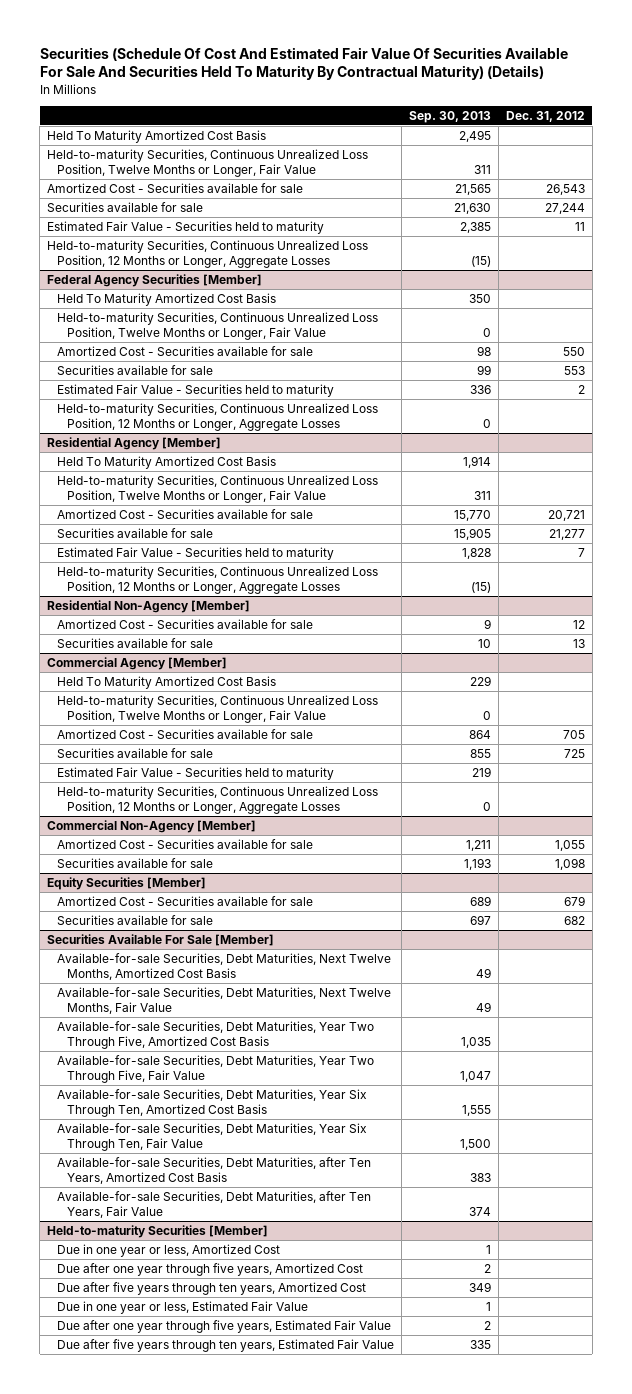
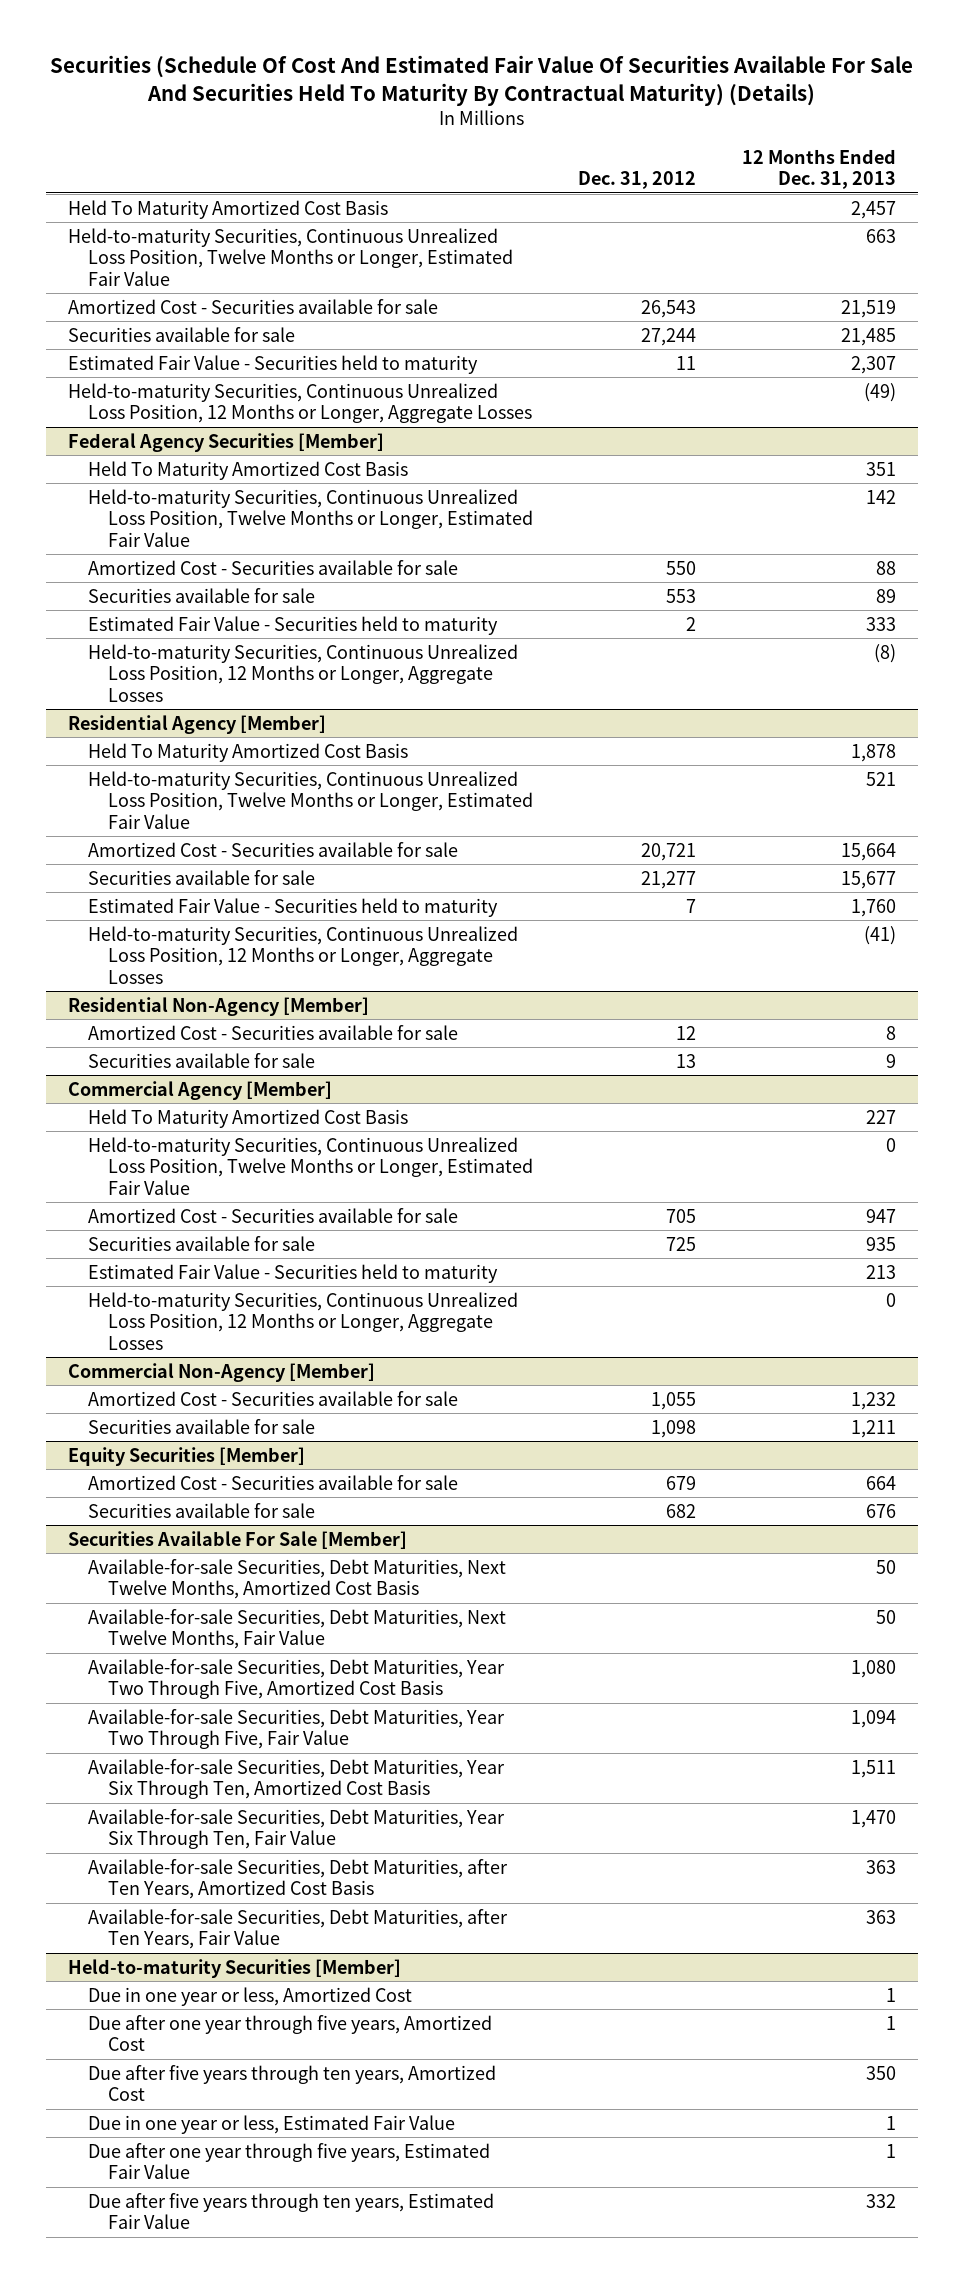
- | Sep. 30, 2013 | Dec. 31, 2012
+ | Dec. 31, 2012 | 12 Months Ended Dec. 31, 2013
- Held-to-maturity Securities, Continuous Unrealized Loss Position, Twelve Months or Longer, Fair Value | 311 |
+ Held-to-maturity Securities, Continuous Unrealized Loss Position, Twelve Months or Longer, Estimated Fair Value | | 663
@ Federal Agency Securities [Member]
- Held-to-maturity Securities, Continuous Unrealized Loss Position, Twelve Months or Longer, Fair Value | 0 |
+ Held-to-maturity Securities, Continuous Unrealized Loss Position, Twelve Months or Longer, Estimated Fair Value | | 142
@ Residential Agency [Member]
- Held-to-maturity Securities, Continuous Unrealized Loss Position, Twelve Months or Longer, Fair Value | 311 |
+ Held-to-maturity Securities, Continuous Unrealized Loss Position, Twelve Months or Longer, Estimated Fair Value | | 521
@ Commercial Agency [Member]
- Held-to-maturity Securities, Continuous Unrealized Loss Position, Twelve Months or Longer, Fair Value | 0 |
+ Held-to-maturity Securities, Continuous Unrealized Loss Position, Twelve Months or Longer, Estimated Fair Value | | 0

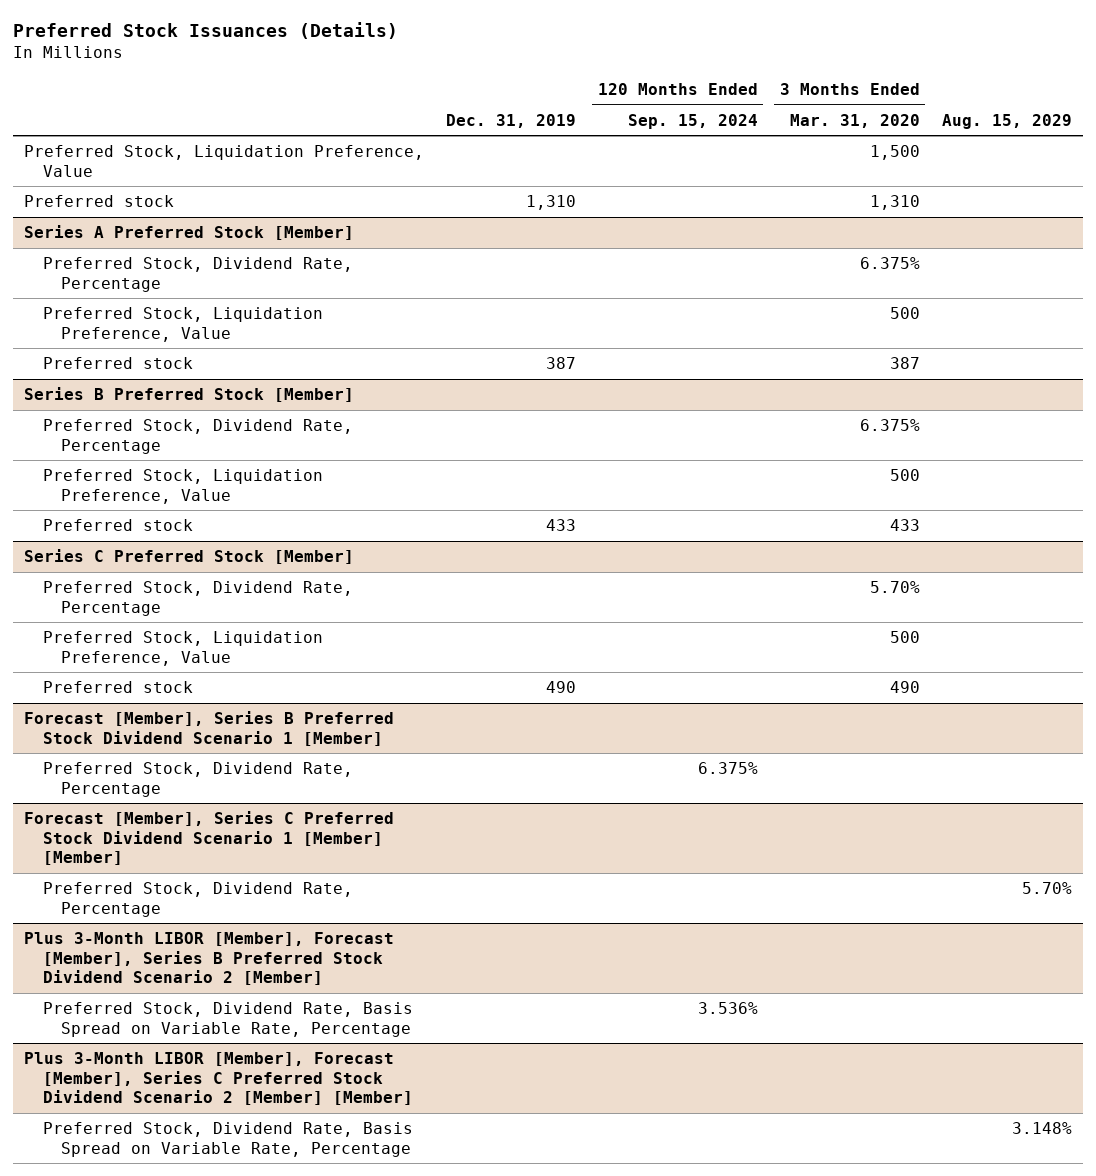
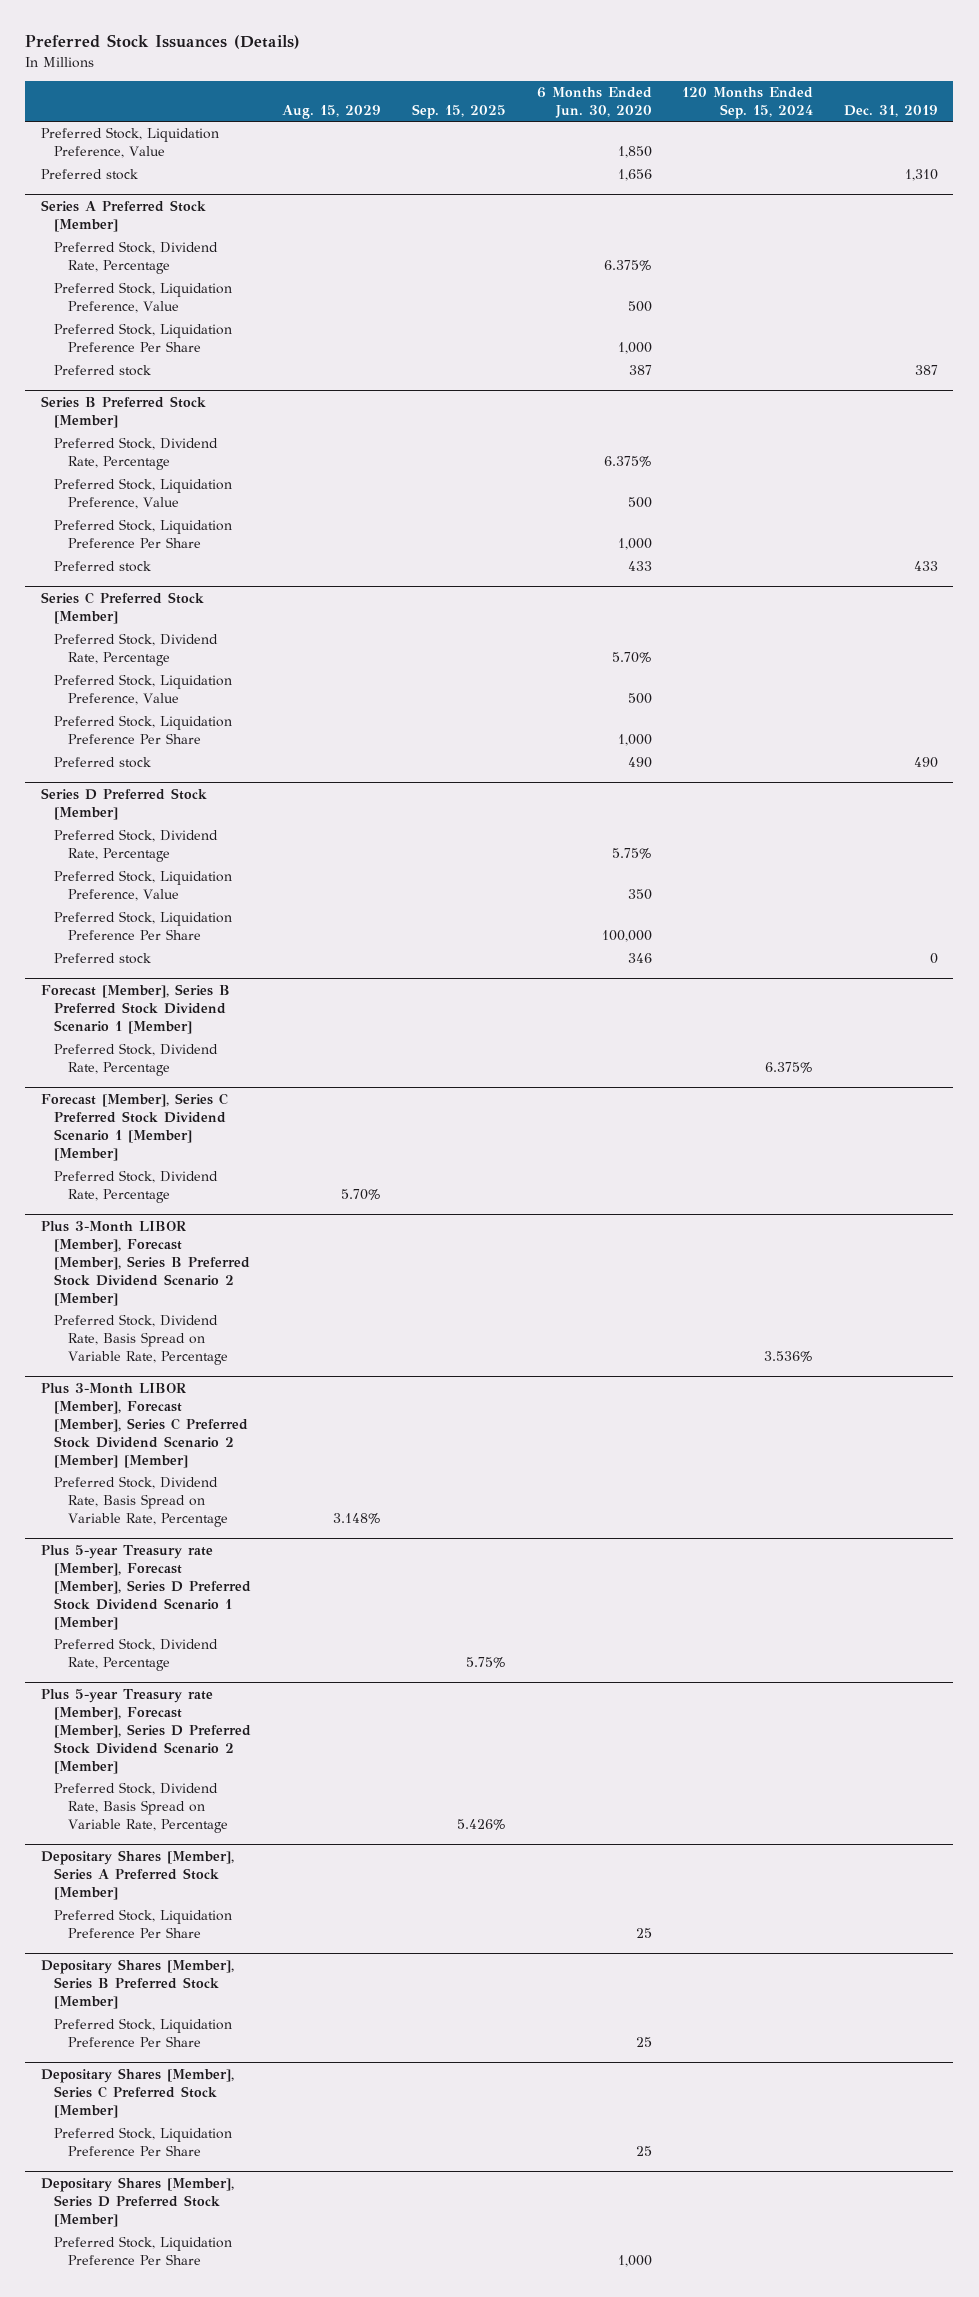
- | Dec. 31, 2019 | 120 Months Ended Sep. 15, 2024 | 3 Months Ended Mar. 31, 2020 | Aug. 15, 2029
+ | Aug. 15, 2029 | Sep. 15, 2025 | 6 Months Ended Jun. 30, 2020 | 120 Months Ended Sep. 15, 2024 | Dec. 31, 2019
@ Series A Preferred Stock [Member]
+ Preferred Stock, Liquidation Preference Per Share | | | 1,000 | |
@ Series B Preferred Stock [Member]
+ Preferred Stock, Liquidation Preference Per Share | | | 1,000 | |
@ Series C Preferred Stock [Member]
+ Preferred Stock, Liquidation Preference Per Share | | | 1,000 | |
+ Series D Preferred Stock [Member]
+ Preferred Stock, Dividend Rate, Percentage | | | 5.75% | |
+ Preferred Stock, Liquidation Preference, Value | | | 350 | |
+ Preferred Stock, Liquidation Preference Per Share | | | 100,000 | |
+ Preferred stock | | | 346 | | 0
+ Plus 5-year Treasury rate [Member], Forecast [Member], Series D Preferred Stock Dividend Scenario 1 [Member]
+ Preferred Stock, Dividend Rate, Percentage | | 5.75% | | |
+ Plus 5-year Treasury rate [Member], Forecast [Member], Series D Preferred Stock Dividend Scenario 2 [Member]
+ Preferred Stock, Dividend Rate, Basis Spread on Variable Rate, Percentage | | 5.426% | | |
+ Depositary Shares [Member], Series A Preferred Stock [Member]
+ Preferred Stock, Liquidation Preference Per Share | | | 25 | |
+ Depositary Shares [Member], Series B Preferred Stock [Member]
+ Preferred Stock, Liquidation Preference Per Share | | | 25 | |
+ Depositary Shares [Member], Series C Preferred Stock [Member]
+ Preferred Stock, Liquidation Preference Per Share | | | 25 | |
+ Depositary Shares [Member], Series D Preferred Stock [Member]
+ Preferred Stock, Liquidation Preference Per Share | | | 1,000 | |

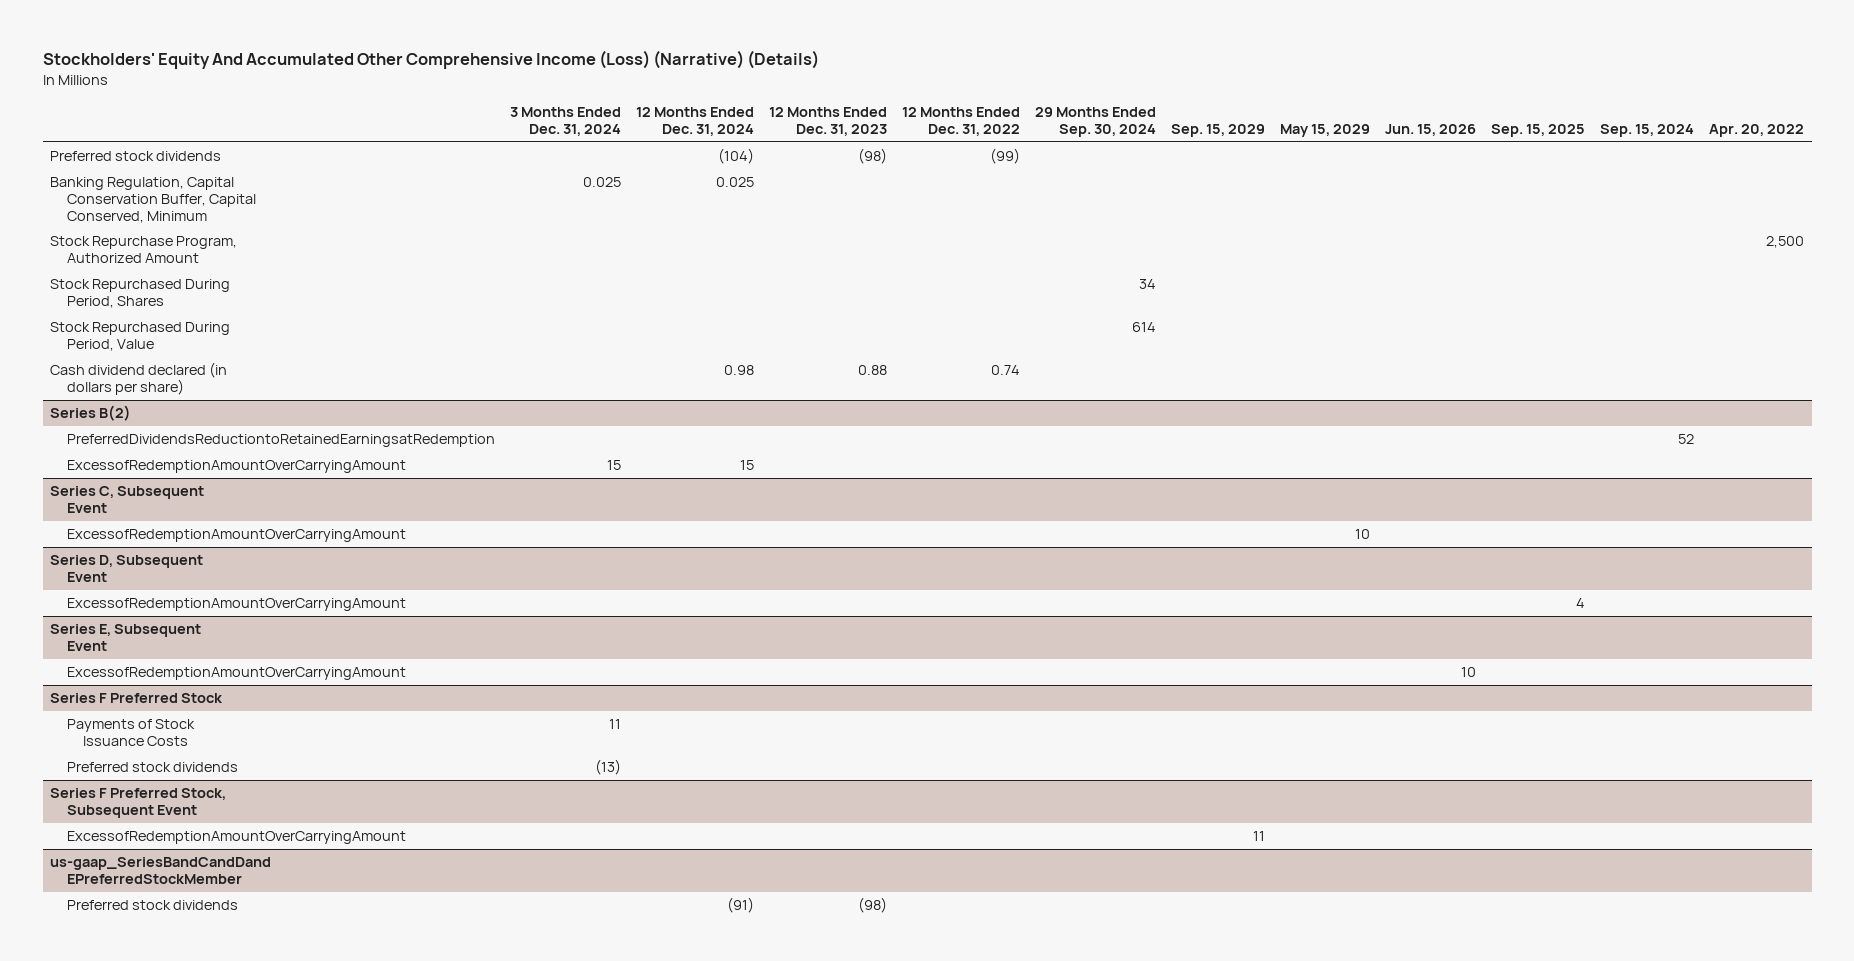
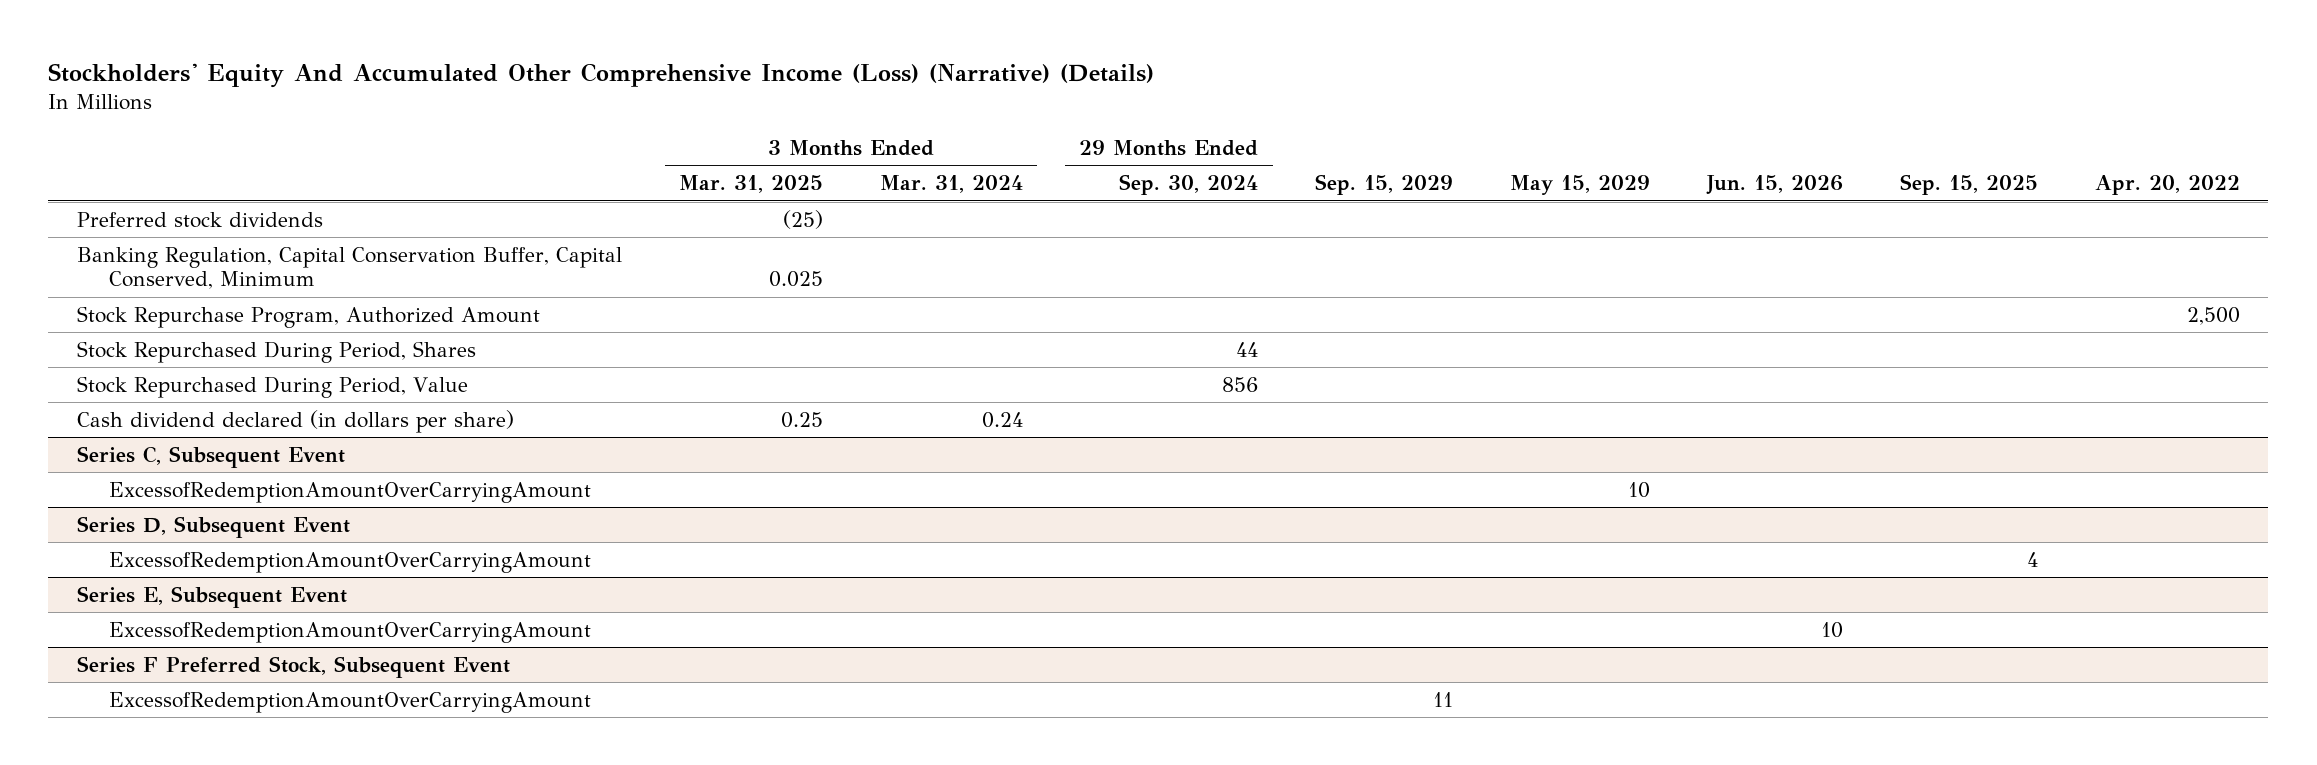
- | 3 Months Ended Dec. 31, 2024 | 12 Months Ended Dec. 31, 2024 | 12 Months Ended Dec. 31, 2023 | 12 Months Ended Dec. 31, 2022 | 29 Months Ended Sep. 30, 2024 | Sep. 15, 2029 | May 15, 2029 | Jun. 15, 2026 | Sep. 15, 2025 | Sep. 15, 2024 | Apr. 20, 2022
+ | 3 Months Ended Mar. 31, 2025 | 3 Months Ended Mar. 31, 2024 | 29 Months Ended Sep. 30, 2024 | Sep. 15, 2029 | May 15, 2029 | Jun. 15, 2026 | Sep. 15, 2025 | Apr. 20, 2022
- Stock Repurchased During Period, Shares | | | | | 34 | | | | | |
- Stock Repurchased During Period, Value | | | | | 614 | | | | | |
+ Stock Repurchased During Period, Shares | | | 44 | | | | |
+ Stock Repurchased During Period, Value | | | 856 | | | | |
- Series B(2)
- PreferredDividendsReductiontoRetainedEarningsatRedemption | | | | | | | | | | 52 |
- ExcessofRedemptionAmountOverCarryingAmount | 15 | 15 | | | | | | | | |
- Series F Preferred Stock
- Payments of Stock Issuance Costs | 11 | | | | | | | | | |
- Preferred stock dividends | (13) | | | | | | | | | |
- us-gaap_SeriesBandCandDand EPreferredStockMember
- Preferred stock dividends | | (91) | (98) | | | | | | | |

